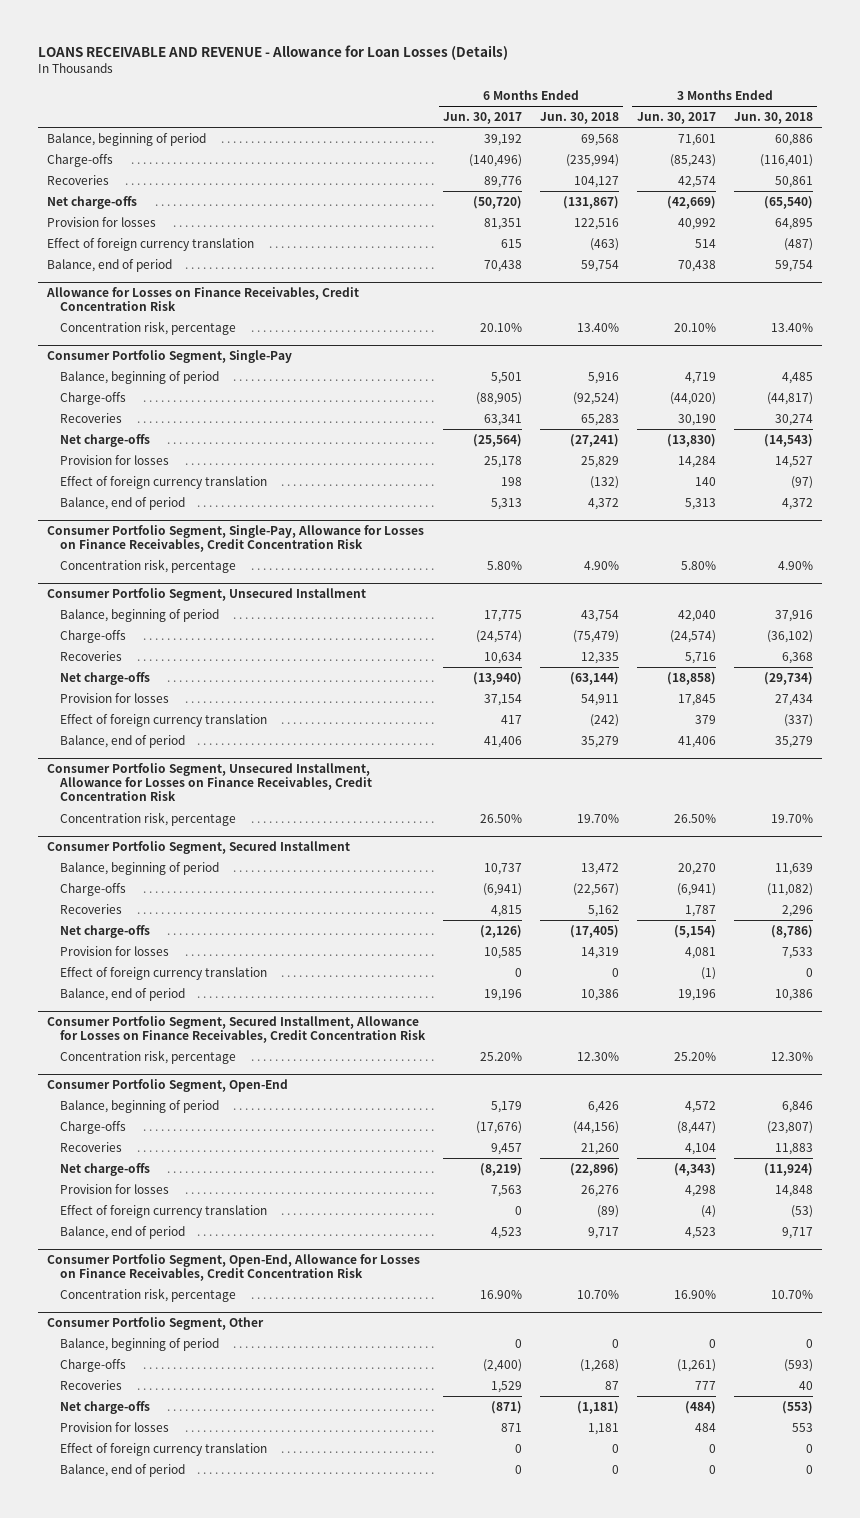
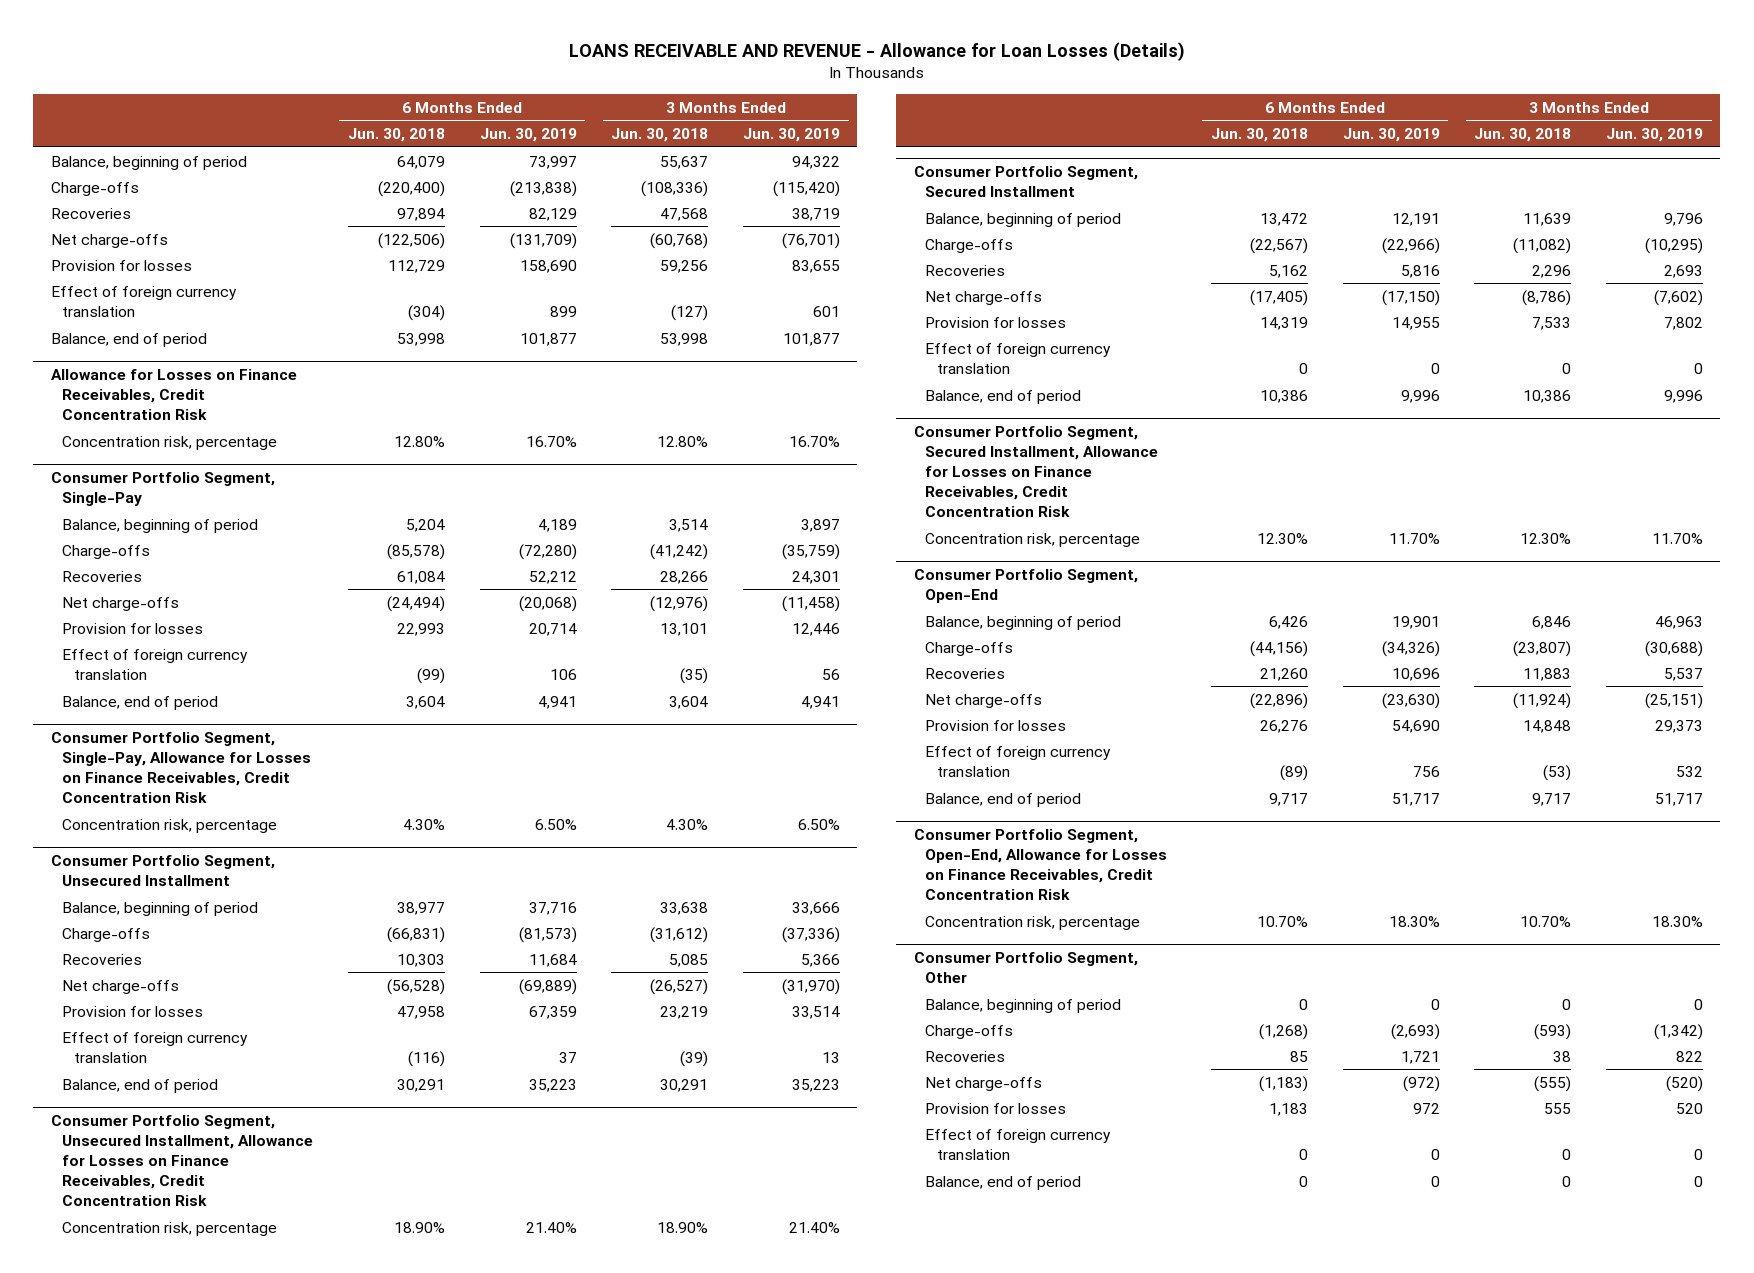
- | 6 Months Ended Jun. 30, 2017 | 6 Months Ended Jun. 30, 2018 | 3 Months Ended Jun. 30, 2017 | 3 Months Ended Jun. 30, 2018
+ | 6 Months Ended Jun. 30, 2018 | 6 Months Ended Jun. 30, 2019 | 3 Months Ended Jun. 30, 2018 | 3 Months Ended Jun. 30, 2019
- Balance, beginning of period | 39,192 | 69,568 | 71,601 | 60,886
- Charge-offs | (140,496) | (235,994) | (85,243) | (116,401)
- Recoveries | 89,776 | 104,127 | 42,574 | 50,861
- Net charge-offs | (50,720) | (131,867) | (42,669) | (65,540)
- Provision for losses | 81,351 | 122,516 | 40,992 | 64,895
- Effect of foreign currency translation | 615 | (463) | 514 | (487)
- Balance, end of period | 70,438 | 59,754 | 70,438 | 59,754
+ Balance, beginning of period | 64,079 | 73,997 | 55,637 | 94,322
+ Charge-offs | (220,400) | (213,838) | (108,336) | (115,420)
+ Recoveries | 97,894 | 82,129 | 47,568 | 38,719
+ Net charge-offs | (122,506) | (131,709) | (60,768) | (76,701)
+ Provision for losses | 112,729 | 158,690 | 59,256 | 83,655
+ Effect of foreign currency translation | (304) | 899 | (127) | 601
+ Balance, end of period | 53,998 | 101,877 | 53,998 | 101,877
@ Allowance for Losses on Finance Receivables, Credit Concentration Risk
- Concentration risk, percentage | 20.10% | 13.40% | 20.10% | 13.40%
+ Concentration risk, percentage | 12.80% | 16.70% | 12.80% | 16.70%
@ Consumer Portfolio Segment, Single-Pay
- Balance, beginning of period | 5,501 | 5,916 | 4,719 | 4,485
- Charge-offs | (88,905) | (92,524) | (44,020) | (44,817)
- Recoveries | 63,341 | 65,283 | 30,190 | 30,274
- Net charge-offs | (25,564) | (27,241) | (13,830) | (14,543)
- Provision for losses | 25,178 | 25,829 | 14,284 | 14,527
- Effect of foreign currency translation | 198 | (132) | 140 | (97)
- Balance, end of period | 5,313 | 4,372 | 5,313 | 4,372
+ Balance, beginning of period | 5,204 | 4,189 | 3,514 | 3,897
+ Charge-offs | (85,578) | (72,280) | (41,242) | (35,759)
+ Recoveries | 61,084 | 52,212 | 28,266 | 24,301
+ Net charge-offs | (24,494) | (20,068) | (12,976) | (11,458)
+ Provision for losses | 22,993 | 20,714 | 13,101 | 12,446
+ Effect of foreign currency translation | (99) | 106 | (35) | 56
+ Balance, end of period | 3,604 | 4,941 | 3,604 | 4,941
@ Consumer Portfolio Segment, Single-Pay, Allowance for Losses on Finance Receivables, Credit Concentration Risk
- Concentration risk, percentage | 5.80% | 4.90% | 5.80% | 4.90%
+ Concentration risk, percentage | 4.30% | 6.50% | 4.30% | 6.50%
@ Consumer Portfolio Segment, Unsecured Installment
- Balance, beginning of period | 17,775 | 43,754 | 42,040 | 37,916
- Charge-offs | (24,574) | (75,479) | (24,574) | (36,102)
- Recoveries | 10,634 | 12,335 | 5,716 | 6,368
- Net charge-offs | (13,940) | (63,144) | (18,858) | (29,734)
- Provision for losses | 37,154 | 54,911 | 17,845 | 27,434
- Effect of foreign currency translation | 417 | (242) | 379 | (337)
- Balance, end of period | 41,406 | 35,279 | 41,406 | 35,279
+ Balance, beginning of period | 38,977 | 37,716 | 33,638 | 33,666
+ Charge-offs | (66,831) | (81,573) | (31,612) | (37,336)
+ Recoveries | 10,303 | 11,684 | 5,085 | 5,366
+ Net charge-offs | (56,528) | (69,889) | (26,527) | (31,970)
+ Provision for losses | 47,958 | 67,359 | 23,219 | 33,514
+ Effect of foreign currency translation | (116) | 37 | (39) | 13
+ Balance, end of period | 30,291 | 35,223 | 30,291 | 35,223
@ Consumer Portfolio Segment, Unsecured Installment, Allowance for Losses on Finance Receivables, Credit Concentration Risk
- Concentration risk, percentage | 26.50% | 19.70% | 26.50% | 19.70%
+ Concentration risk, percentage | 18.90% | 21.40% | 18.90% | 21.40%
@ Consumer Portfolio Segment, Other
- Recoveries | 1,529 | 87 | 777 | 40
- Net charge-offs | (871) | (1,181) | (484) | (553)
- Provision for losses | 871 | 1,181 | 484 | 553
+ Recoveries | 85 | 1,721 | 38 | 822
+ Net charge-offs | (1,183) | (972) | (555) | (520)
+ Provision for losses | 1,183 | 972 | 555 | 520

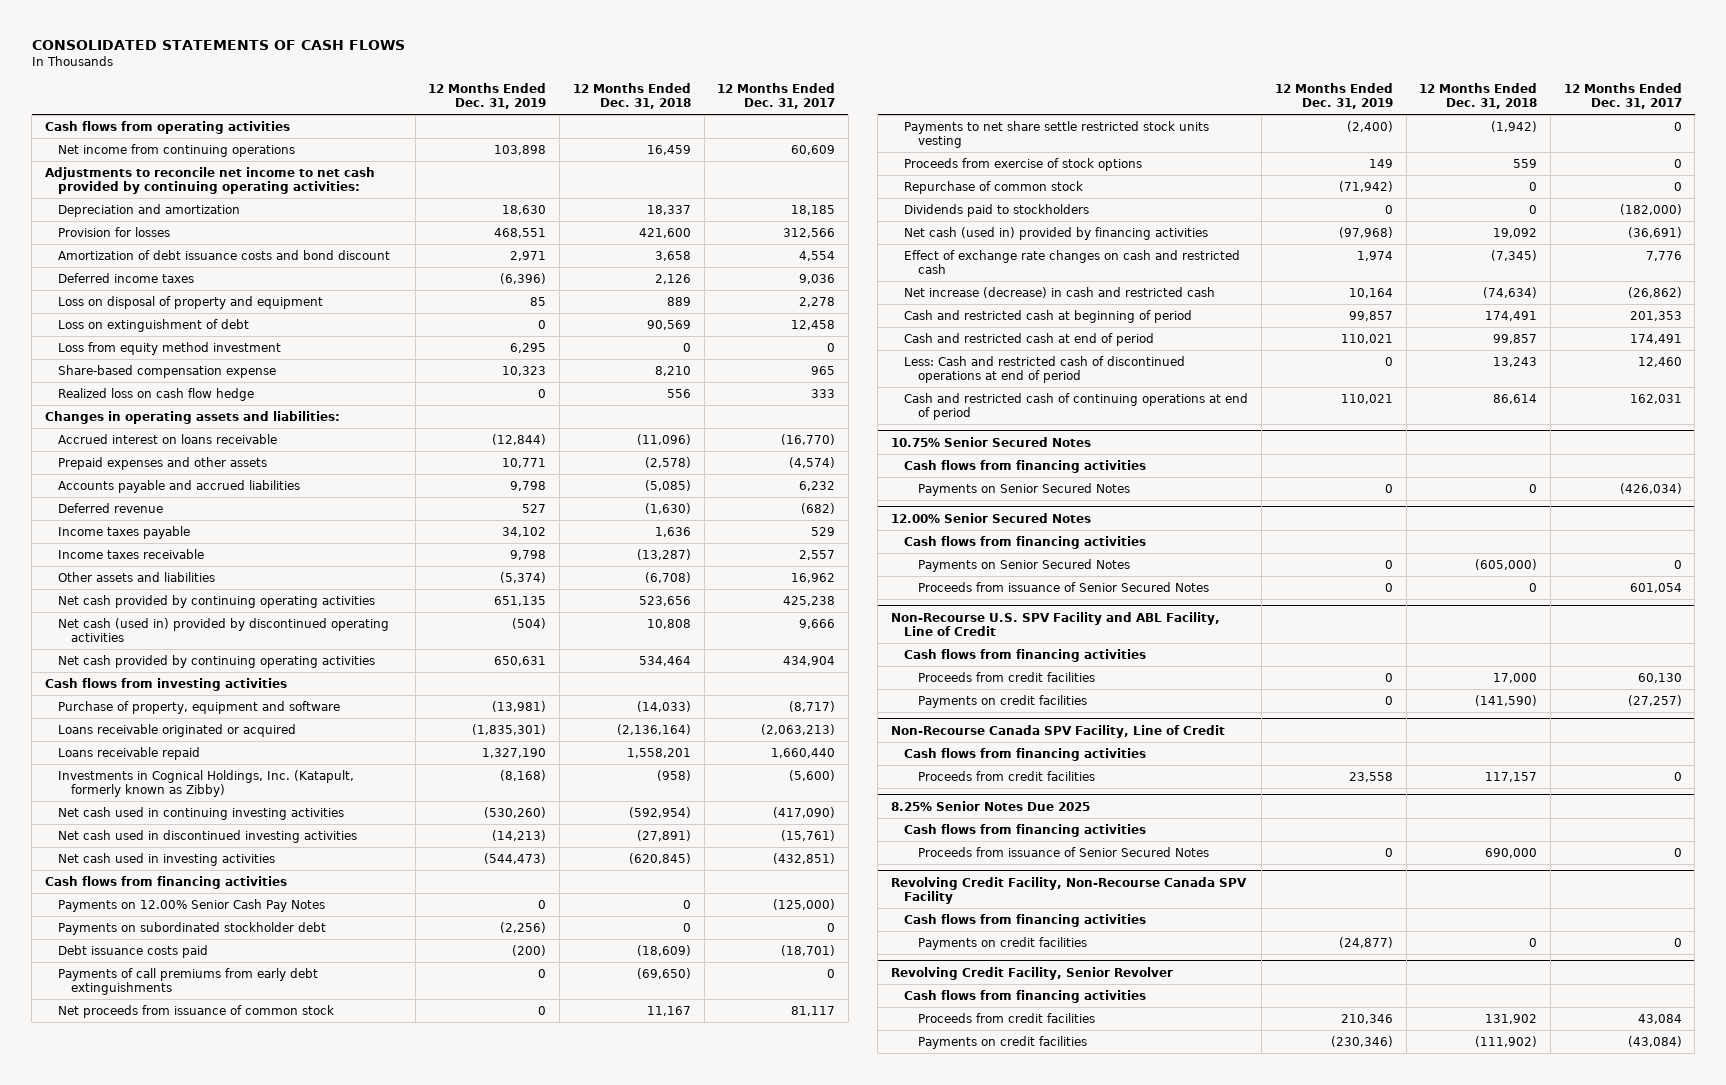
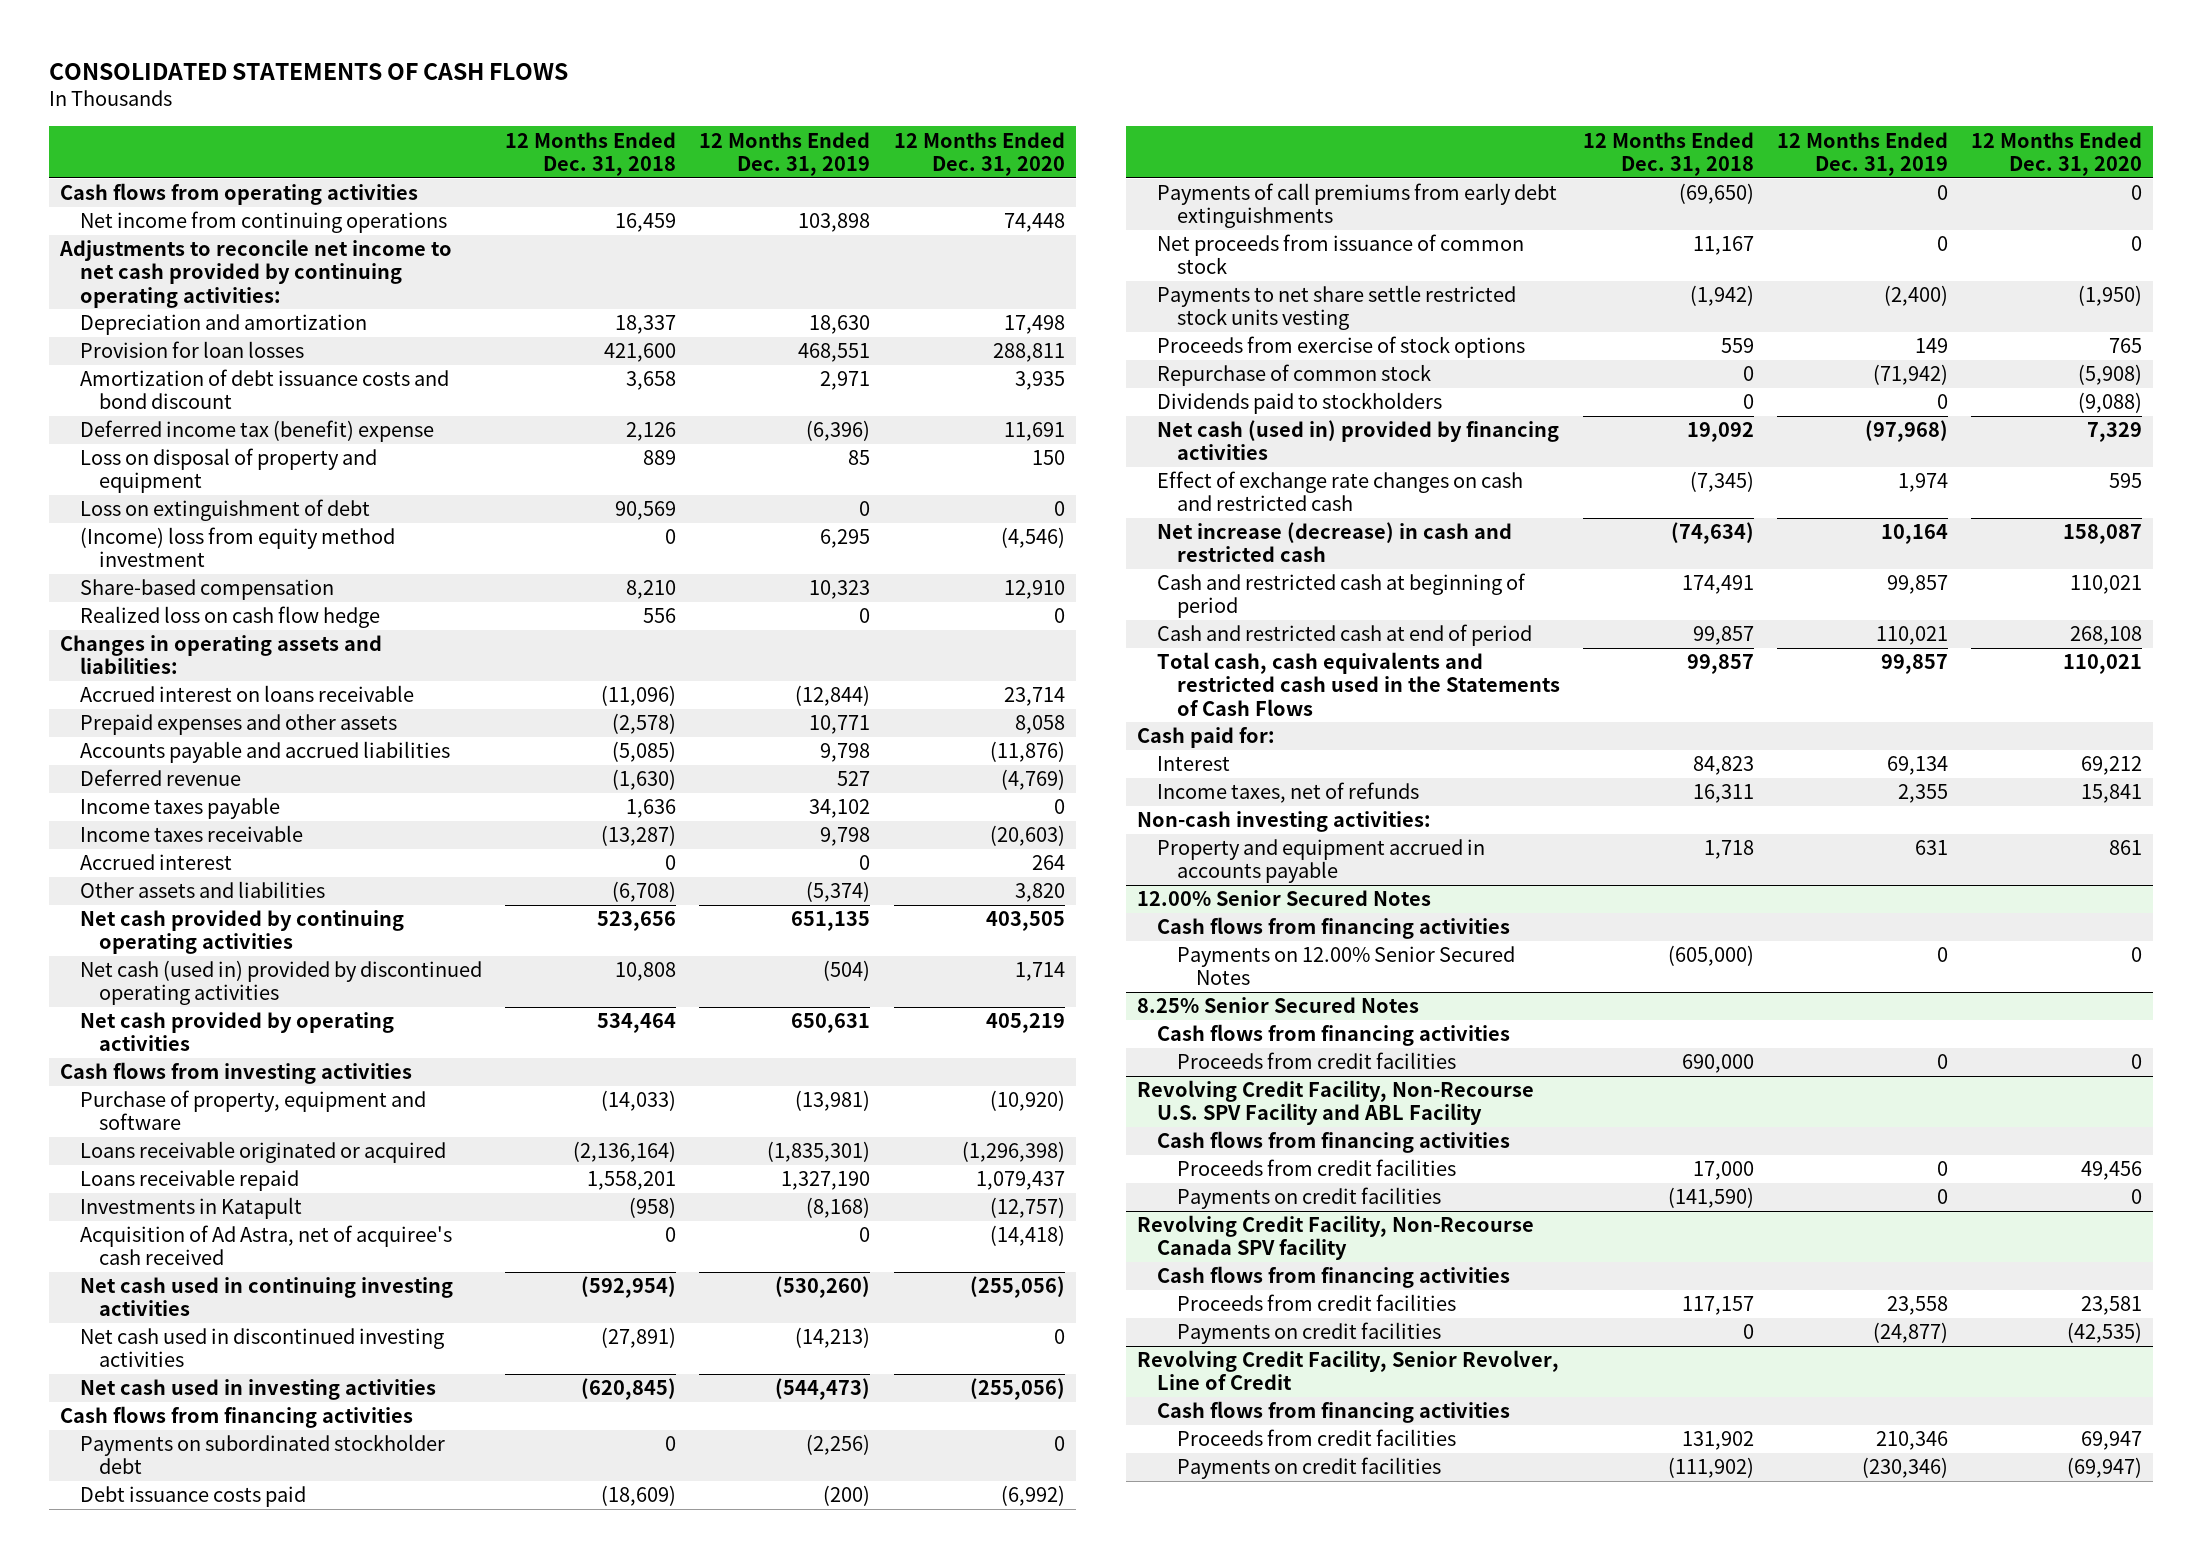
- | 12 Months Ended Dec. 31, 2019 | 12 Months Ended Dec. 31, 2018 | 12 Months Ended Dec. 31, 2017
+ | 12 Months Ended Dec. 31, 2018 | 12 Months Ended Dec. 31, 2019 | 12 Months Ended Dec. 31, 2020
- Provision for losses | 468,551 | 421,600 | 312,566
+ Provision for loan losses | 421,600 | 468,551 | 288,811
- Deferred income taxes | (6,396) | 2,126 | 9,036
+ Deferred income tax (benefit) expense | 2,126 | (6,396) | 11,691
- Loss from equity method investment | 6,295 | 0 | 0
- Share-based compensation expense | 10,323 | 8,210 | 965
+ (Income) loss from equity method investment | 0 | 6,295 | (4,546)
+ Share-based compensation | 8,210 | 10,323 | 12,910
+ Accrued interest | 0 | 0 | 264
- Net cash provided by continuing operating activities | 650,631 | 534,464 | 434,904
+ Net cash provided by operating activities | 534,464 | 650,631 | 405,219
- Investments in Cognical Holdings, Inc. (Katapult, formerly known as Zibby) | (8,168) | (958) | (5,600)
+ Investments in Katapult | (958) | (8,168) | (12,757)
+ Acquisition of Ad Astra, net of acquiree's cash received | 0 | 0 | (14,418)
- Payments on 12.00% Senior Cash Pay Notes | 0 | 0 | (125,000)
- Less: Cash and restricted cash of discontinued operations at end of period | 0 | 13,243 | 12,460
- Cash and restricted cash of continuing operations at end of period | 110,021 | 86,614 | 162,031
- 10.75% Senior Secured Notes
- Cash flows from financing activities
- Payments on Senior Secured Notes | 0 | 0 | (426,034)
+ Total cash, cash equivalents and restricted cash used in the Statements of Cash Flows | 99,857 | 99,857 | 110,021
+ Cash paid for:
+ Interest | 84,823 | 69,134 | 69,212
+ Income taxes, net of refunds | 16,311 | 2,355 | 15,841
+ Non-cash investing activities:
+ Property and equipment accrued in accounts payable | 1,718 | 631 | 861
@ 12.00% Senior Secured Notes
- Payments on Senior Secured Notes | 0 | (605,000) | 0
- Proceeds from issuance of Senior Secured Notes | 0 | 0 | 601,054
- Non-Recourse U.S. SPV Facility and ABL Facility, Line of Credit
@ 12.00% Senior Secured Notes
+ Payments on 12.00% Senior Secured Notes | (605,000) | 0 | 0
+ 8.25% Senior Secured Notes
+ Proceeds from credit facilities | 690,000 | 0 | 0
+ Revolving Credit Facility, Non-Recourse U.S. SPV Facility and ABL Facility
+ Cash flows from financing activities
- Non-Recourse Canada SPV Facility, Line of Credit
+ Revolving Credit Facility, Non-Recourse Canada SPV facility
- 8.25% Senior Notes Due 2025
- Cash flows from financing activities
- Proceeds from issuance of Senior Secured Notes | 0 | 690,000 | 0
- Revolving Credit Facility, Non-Recourse Canada SPV Facility
- Cash flows from financing activities
- Revolving Credit Facility, Senior Revolver
+ Revolving Credit Facility, Senior Revolver, Line of Credit

